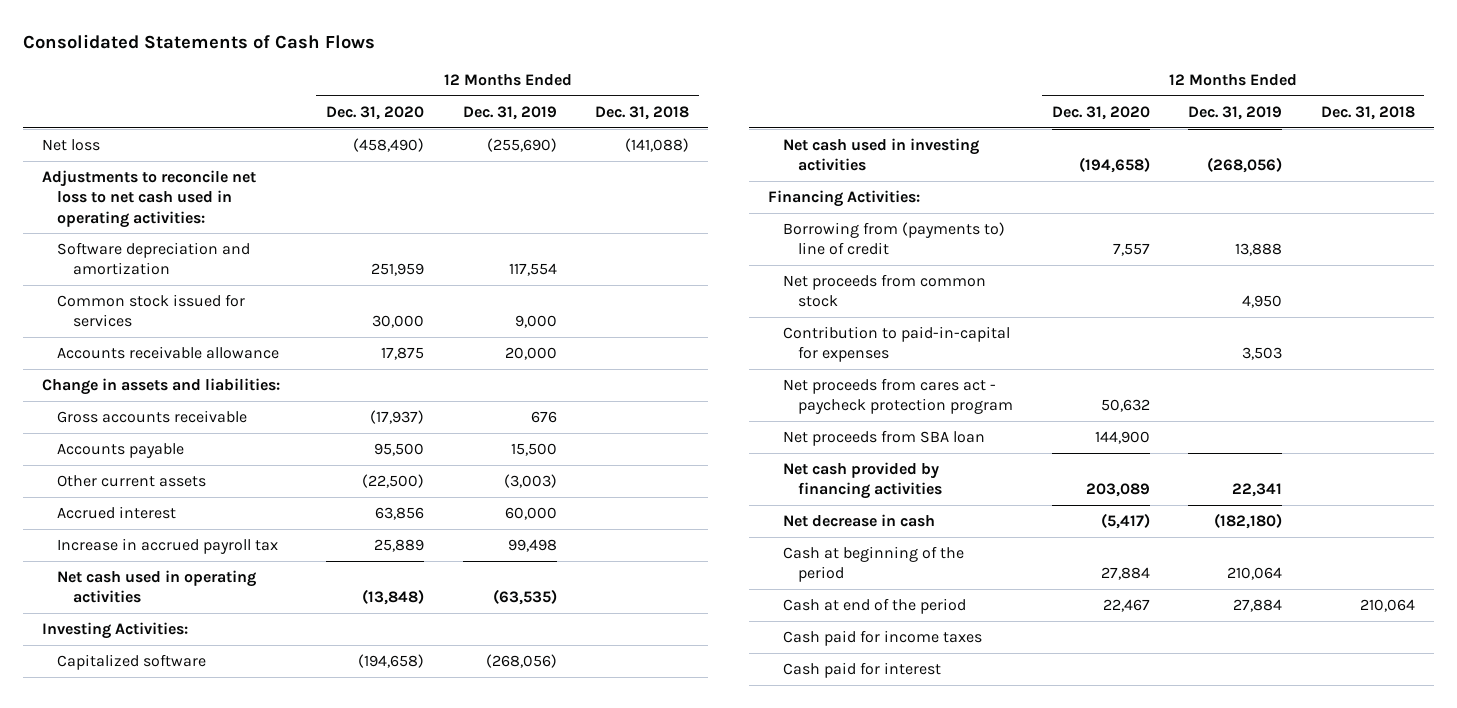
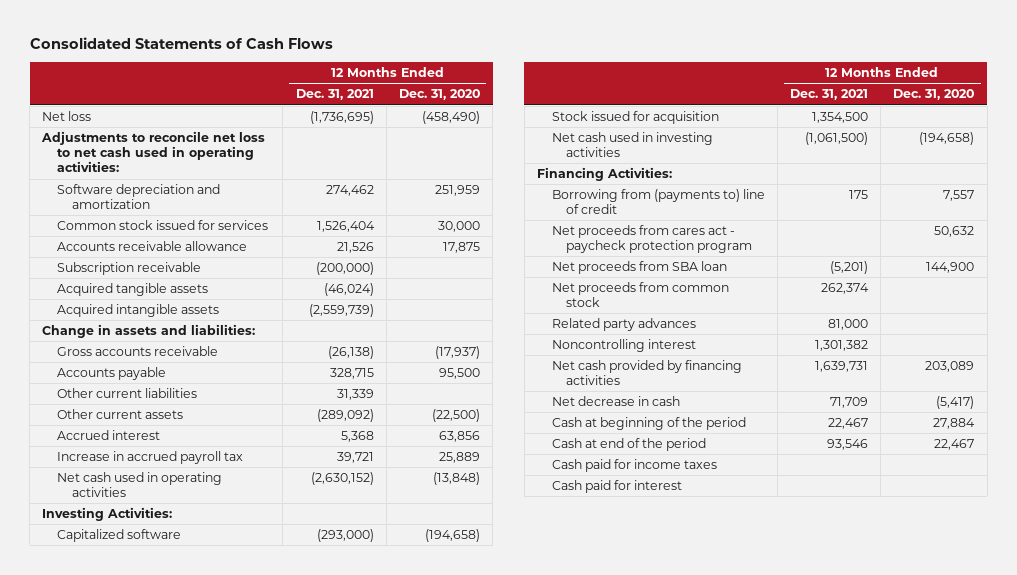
- | 12 Months Ended Dec. 31, 2020 | 12 Months Ended Dec. 31, 2019 | 12 Months Ended Dec. 31, 2018
+ | 12 Months Ended Dec. 31, 2021 | 12 Months Ended Dec. 31, 2020
+ Subscription receivable | (200,000) |
+ Acquired tangible assets | (46,024) |
+ Acquired intangible assets | (2,559,739) |
+ Other current liabilities | 31,339 |
+ Stock issued for acquisition | 1,354,500 |
- Contribution to paid-in-capital for expenses | | 3,503 |
moved down: Net proceeds from common stock | 262,374 |
+ Related party advances | 81,000 |
+ Noncontrolling interest | 1,301,382 |

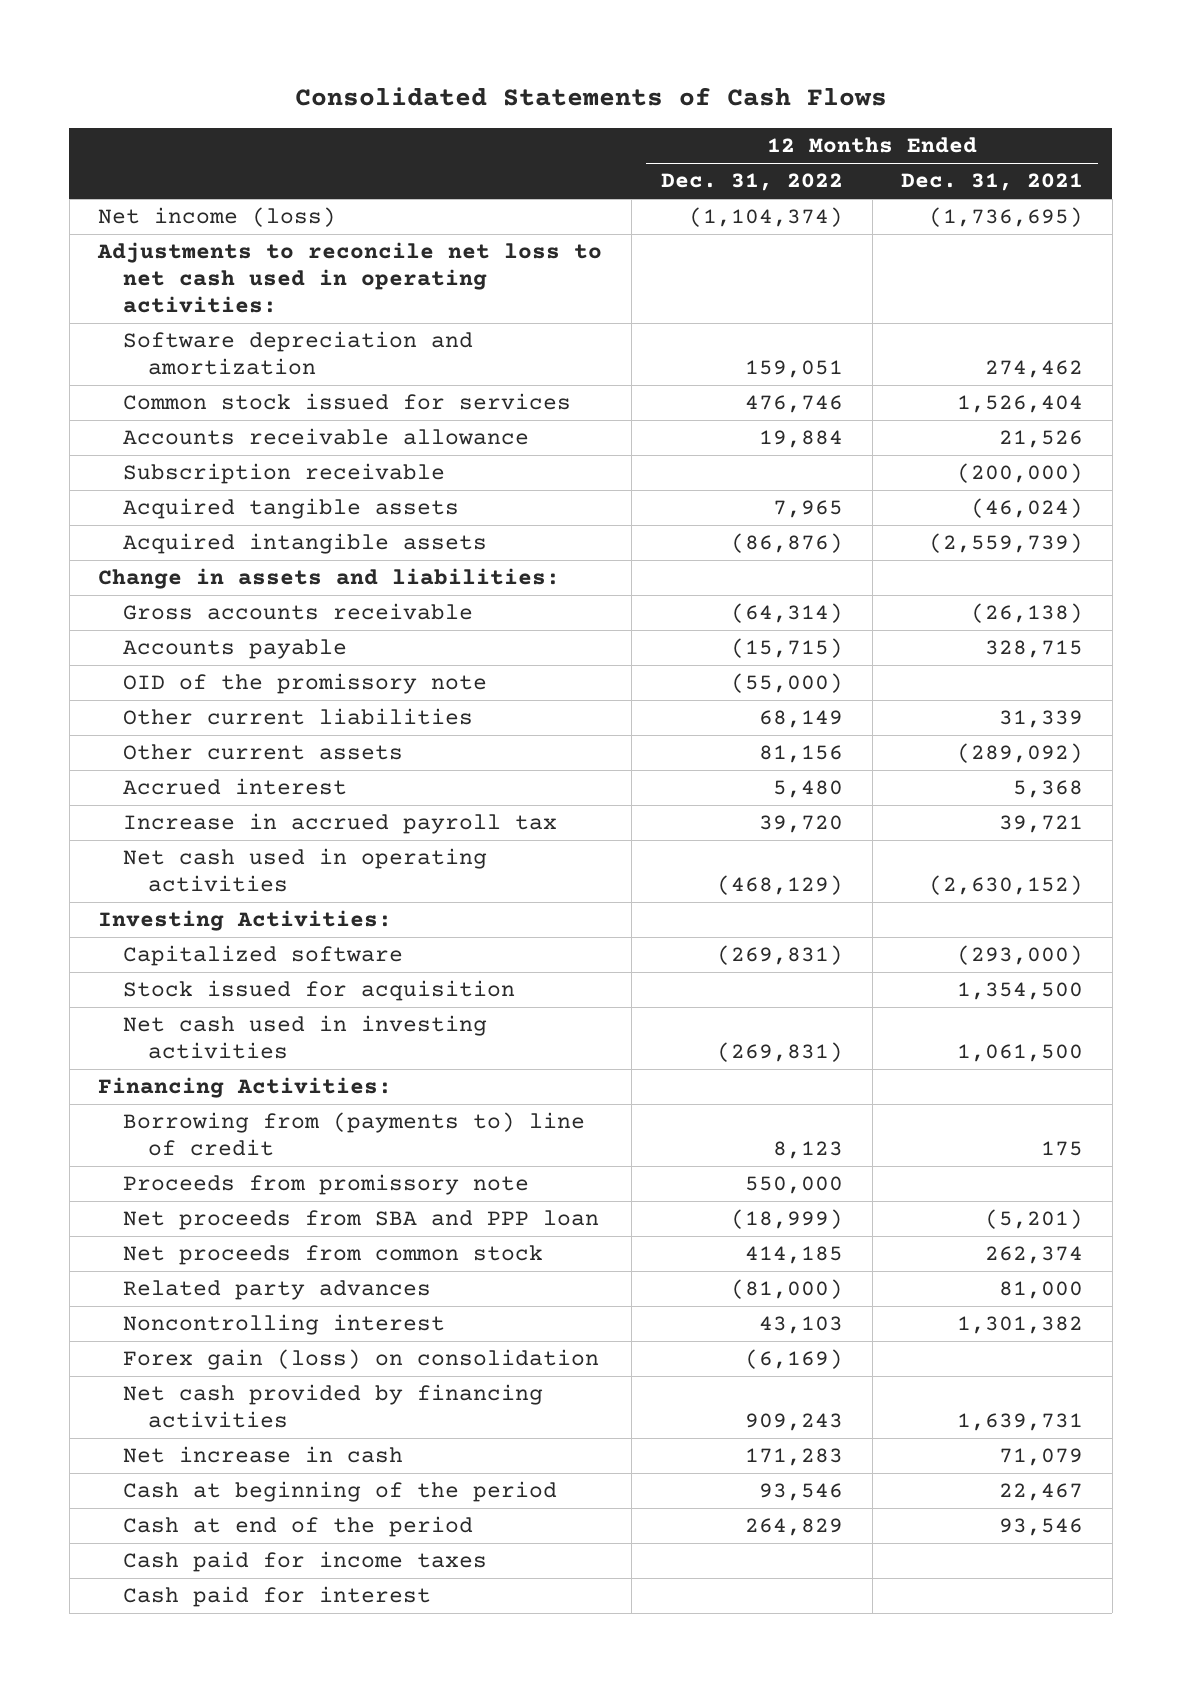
- | 12 Months Ended Dec. 31, 2021 | 12 Months Ended Dec. 31, 2020
+ | 12 Months Ended Dec. 31, 2022 | 12 Months Ended Dec. 31, 2021
- Net loss | (1,736,695) | (458,490)
+ Net income (loss) | (1,104,374) | (1,736,695)
+ OID of the promissory note | (55,000) |
- Net cash used in investing activities | (1,061,500) | (194,658)
+ Net cash used in investing activities | (269,831) | 1,061,500
- Net proceeds from cares act - paycheck protection program | | 50,632
- Net proceeds from SBA loan | (5,201) | 144,900
+ Proceeds from promissory note | 550,000 |
+ Net proceeds from SBA and PPP loan | (18,999) | (5,201)
+ Forex gain (loss) on consolidation | (6,169) |
- Net decrease in cash | 71,709 | (5,417)
+ Net increase in cash | 171,283 | 71,079

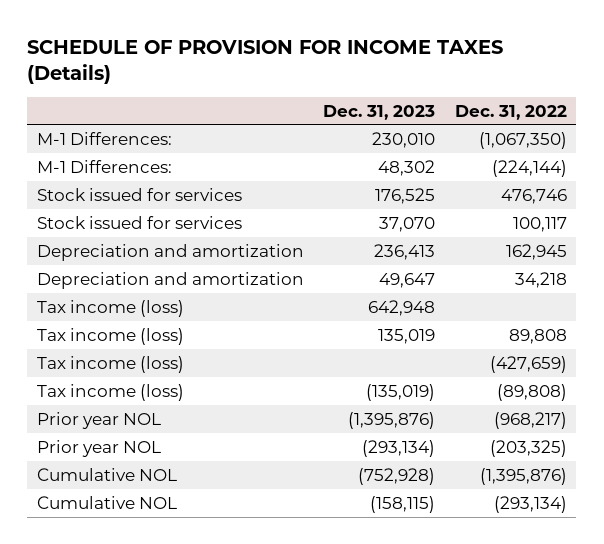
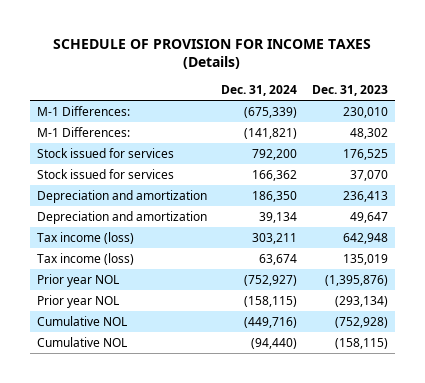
- | Dec. 31, 2023 | Dec. 31, 2022
+ | Dec. 31, 2024 | Dec. 31, 2023
- Tax income (loss) | | (427,659)
- Tax income (loss) | (135,019) | (89,808)

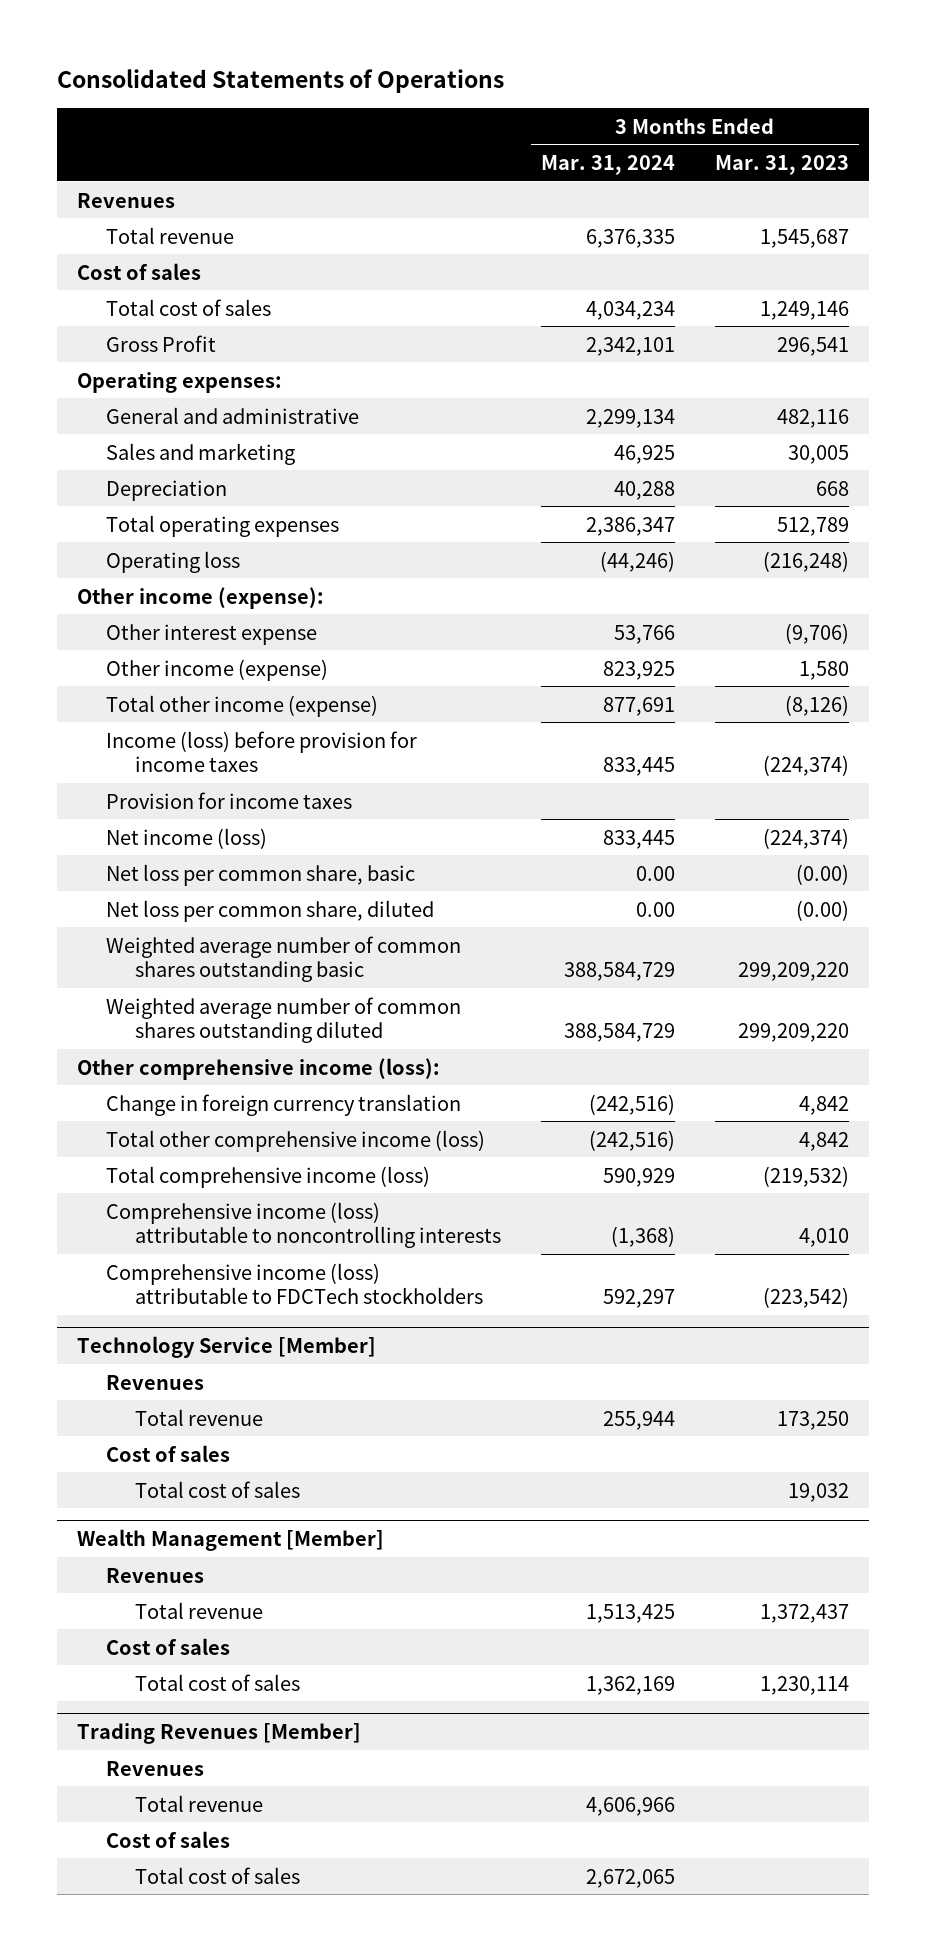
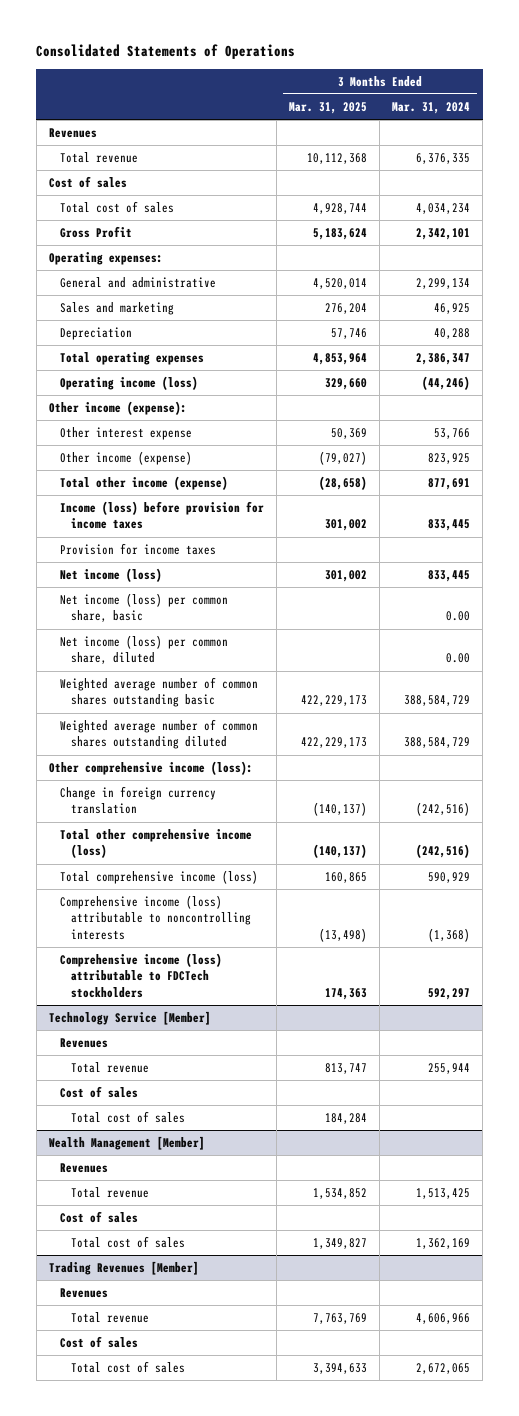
- | 3 Months Ended Mar. 31, 2024 | 3 Months Ended Mar. 31, 2023
+ | 3 Months Ended Mar. 31, 2025 | 3 Months Ended Mar. 31, 2024
- Operating loss | (44,246) | (216,248)
+ Operating income (loss) | 329,660 | (44,246)
- Net loss per common share, basic | 0.00 | (0.00)
- Net loss per common share, diluted | 0.00 | (0.00)
+ Net income (loss) per common share, basic | | 0.00
+ Net income (loss) per common share, diluted | | 0.00

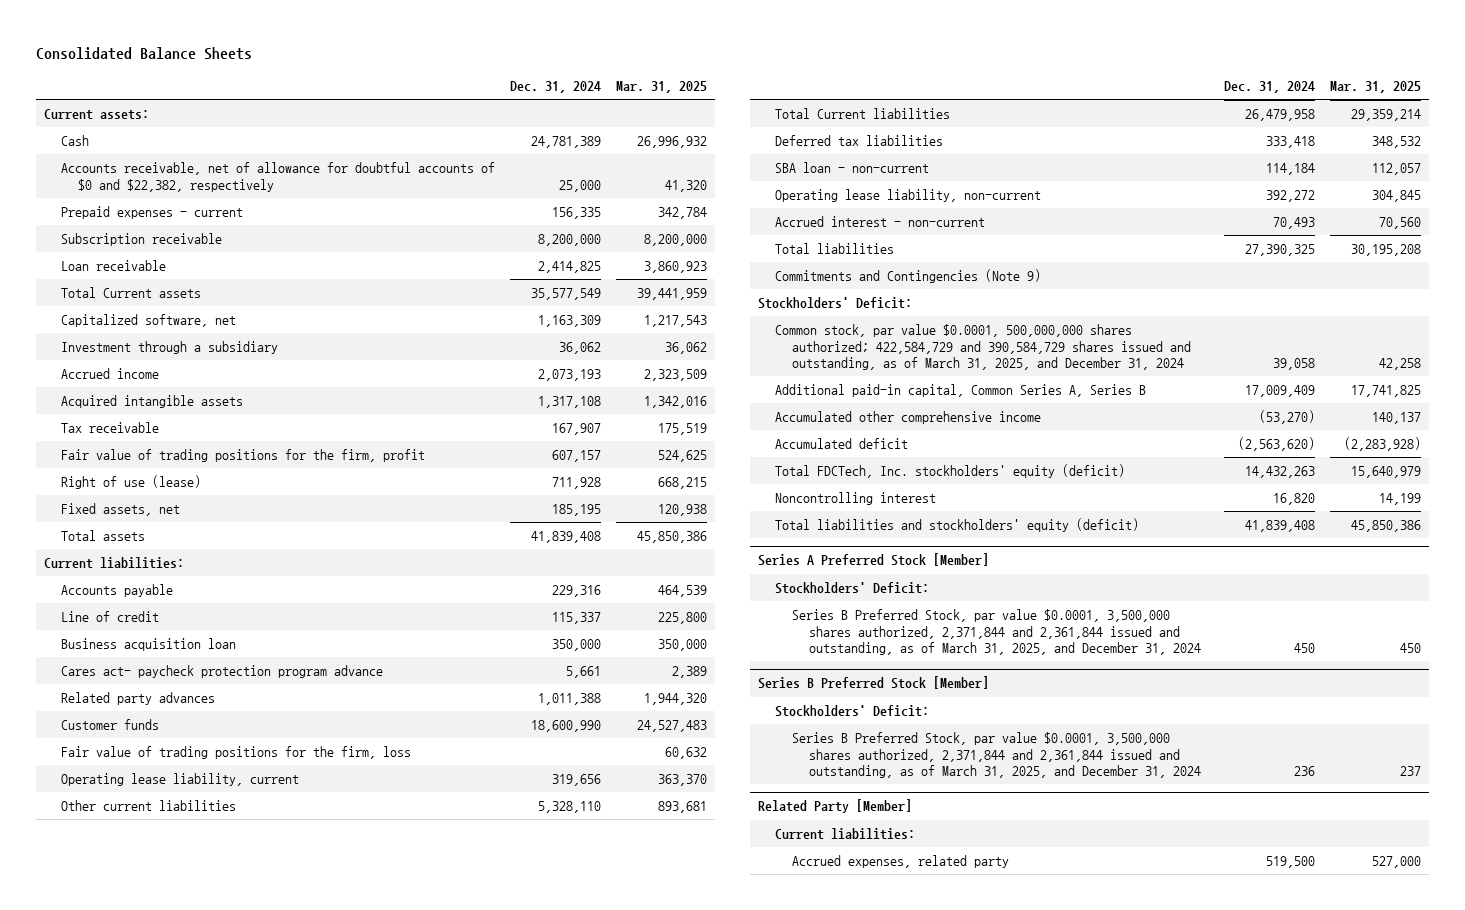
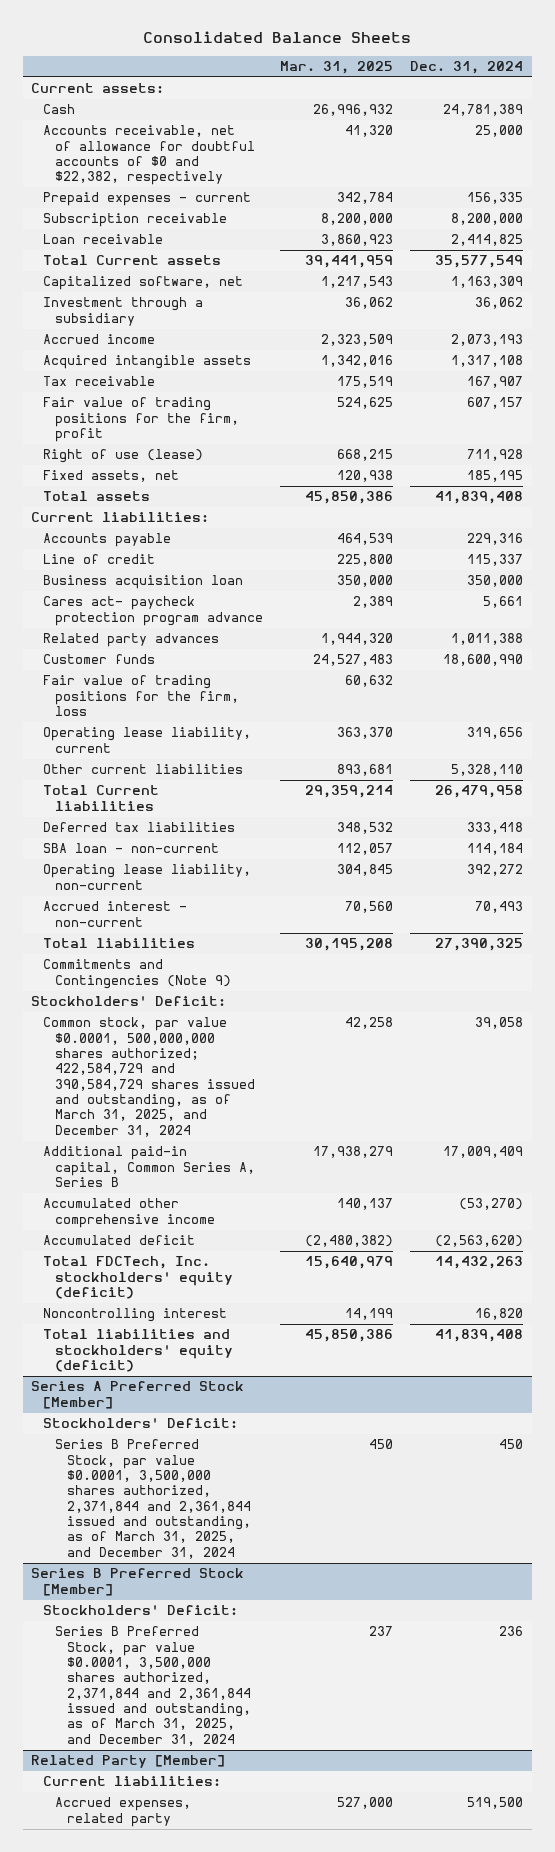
- | Dec. 31, 2024 | Mar. 31, 2025
+ | Mar. 31, 2025 | Dec. 31, 2024
- Additional paid-in capital, Common Series A, Series B | 17,009,409 | 17,741,825
+ Additional paid-in capital, Common Series A, Series B | 17,938,279 | 17,009,409
- Accumulated deficit | (2,563,620) | (2,283,928)
+ Accumulated deficit | (2,480,382) | (2,563,620)

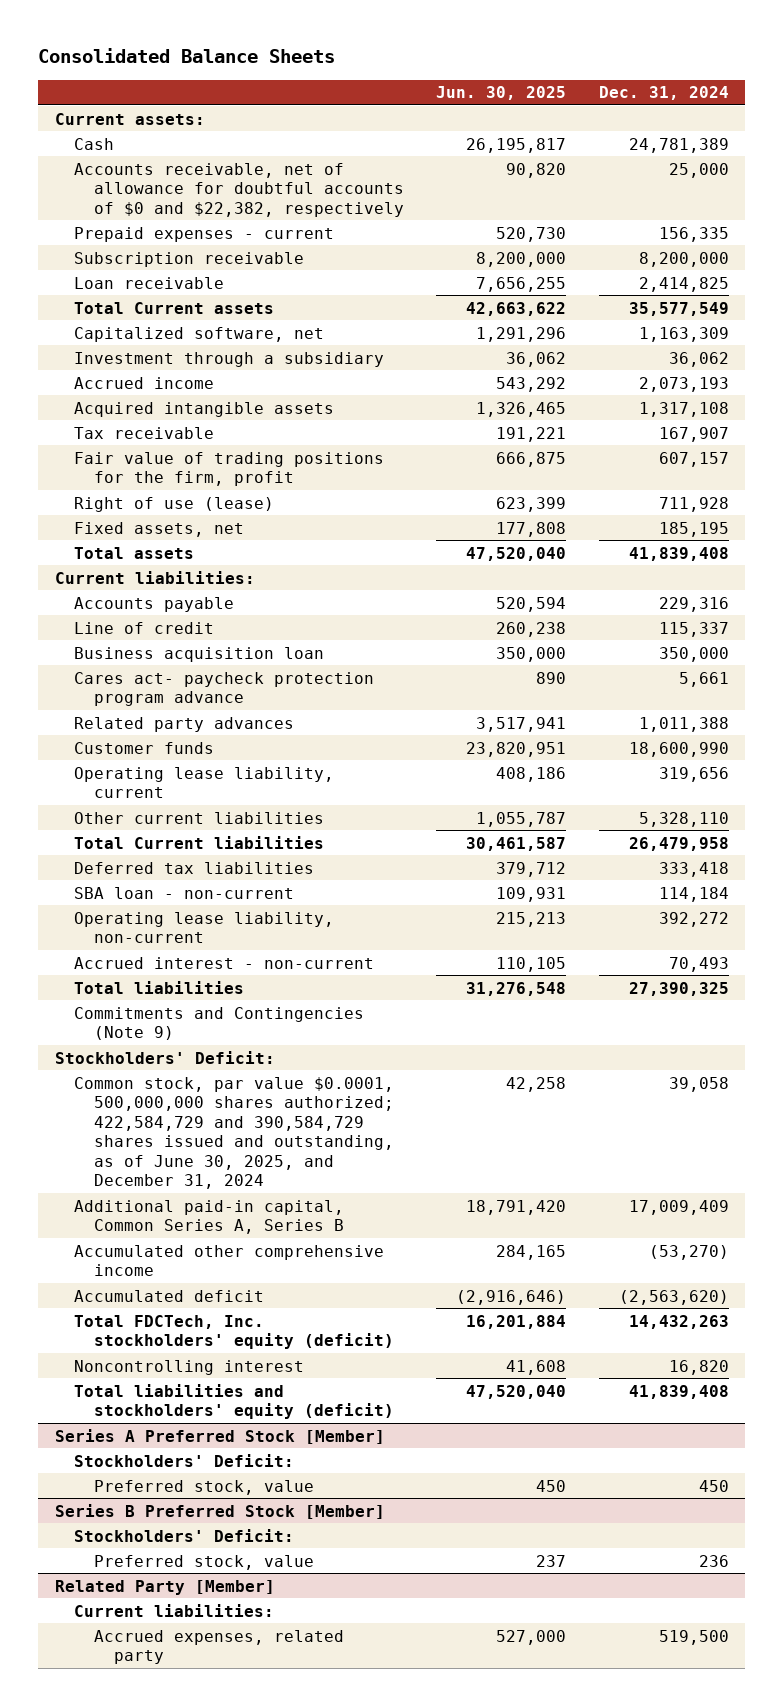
- | Mar. 31, 2025 | Dec. 31, 2024
+ | Jun. 30, 2025 | Dec. 31, 2024
- Fair value of trading positions for the firm, loss | 60,632 |
- Common stock, par value $0.0001, 500,000,000 shares authorized; 422,584,729 and 390,584,729 shares issued and outstanding, as of March 31, 2025, and December 31, 2024 | 42,258 | 39,058
+ Common stock, par value $0.0001, 500,000,000 shares authorized; 422,584,729 and 390,584,729 shares issued and outstanding, as of June 30, 2025, and December 31, 2024 | 42,258 | 39,058
@ Series A Preferred Stock [Member]
- Series B Preferred Stock, par value $0.0001, 3,500,000 shares authorized, 2,371,844 and 2,361,844 issued and outstanding, as of March 31, 2025, and December 31, 2024 | 450 | 450
+ Preferred stock, value | 450 | 450
@ Series B Preferred Stock [Member]
- Series B Preferred Stock, par value $0.0001, 3,500,000 shares authorized, 2,371,844 and 2,361,844 issued and outstanding, as of March 31, 2025, and December 31, 2024 | 237 | 236
+ Preferred stock, value | 237 | 236

